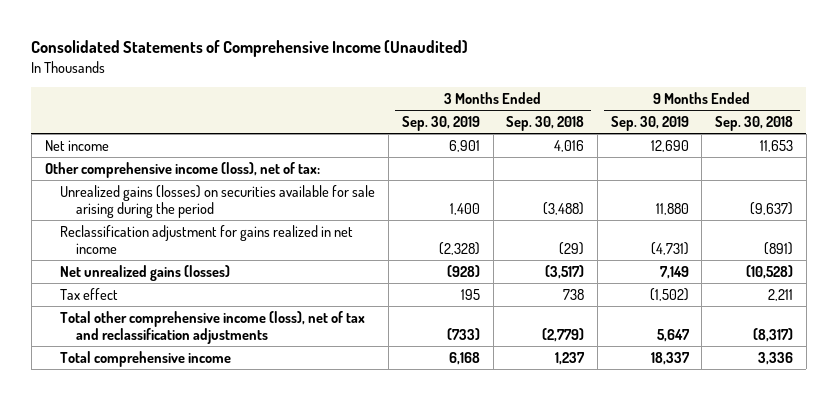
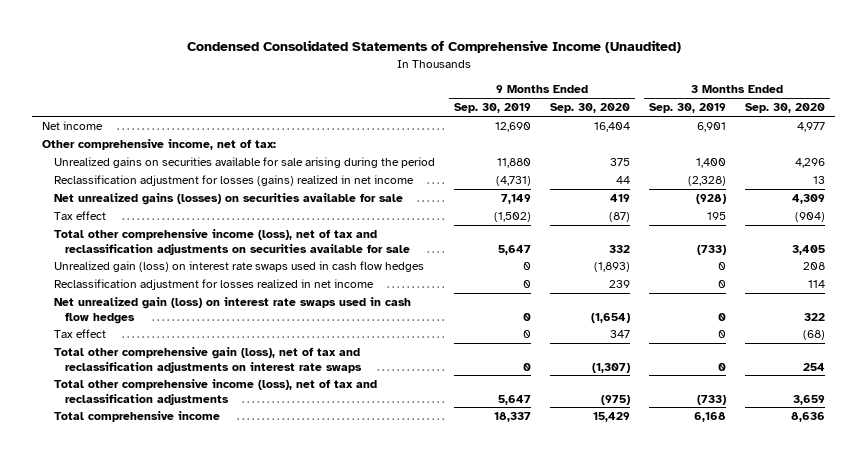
- Consolidated Statements of Comprehensive Income (Unaudited)
+ Condensed Consolidated Statements of Comprehensive Income (Unaudited)
- | 3 Months Ended Sep. 30, 2019 | 3 Months Ended Sep. 30, 2018 | 9 Months Ended Sep. 30, 2019 | 9 Months Ended Sep. 30, 2018
+ | 9 Months Ended Sep. 30, 2019 | 9 Months Ended Sep. 30, 2020 | 3 Months Ended Sep. 30, 2019 | 3 Months Ended Sep. 30, 2020
- Other comprehensive income (loss), net of tax:
- Unrealized gains (losses) on securities available for sale arising during the period | 1,400 | (3,488) | 11,880 | (9,637)
- Reclassification adjustment for gains realized in net income | (2,328) | (29) | (4,731) | (891)
- Net unrealized gains (losses) | (928) | (3,517) | 7,149 | (10,528)
+ Other comprehensive income, net of tax:
+ Unrealized gains on securities available for sale arising during the period | 11,880 | 375 | 1,400 | 4,296
+ Reclassification adjustment for losses (gains) realized in net income | (4,731) | 44 | (2,328) | 13
+ Net unrealized gains (losses) on securities available for sale | 7,149 | 419 | (928) | 4,309
+ Total other comprehensive income (loss), net of tax and reclassification adjustments on securities available for sale | 5,647 | 332 | (733) | 3,405
+ Unrealized gain (loss) on interest rate swaps used in cash flow hedges | 0 | (1,893) | 0 | 208
+ Reclassification adjustment for losses realized in net income | 0 | 239 | 0 | 114
+ Net unrealized gain (loss) on interest rate swaps used in cash flow hedges | 0 | (1,654) | 0 | 322
+ Tax effect | 0 | 347 | 0 | (68)
+ Total other comprehensive gain (loss), net of tax and reclassification adjustments on interest rate swaps | 0 | (1,307) | 0 | 254

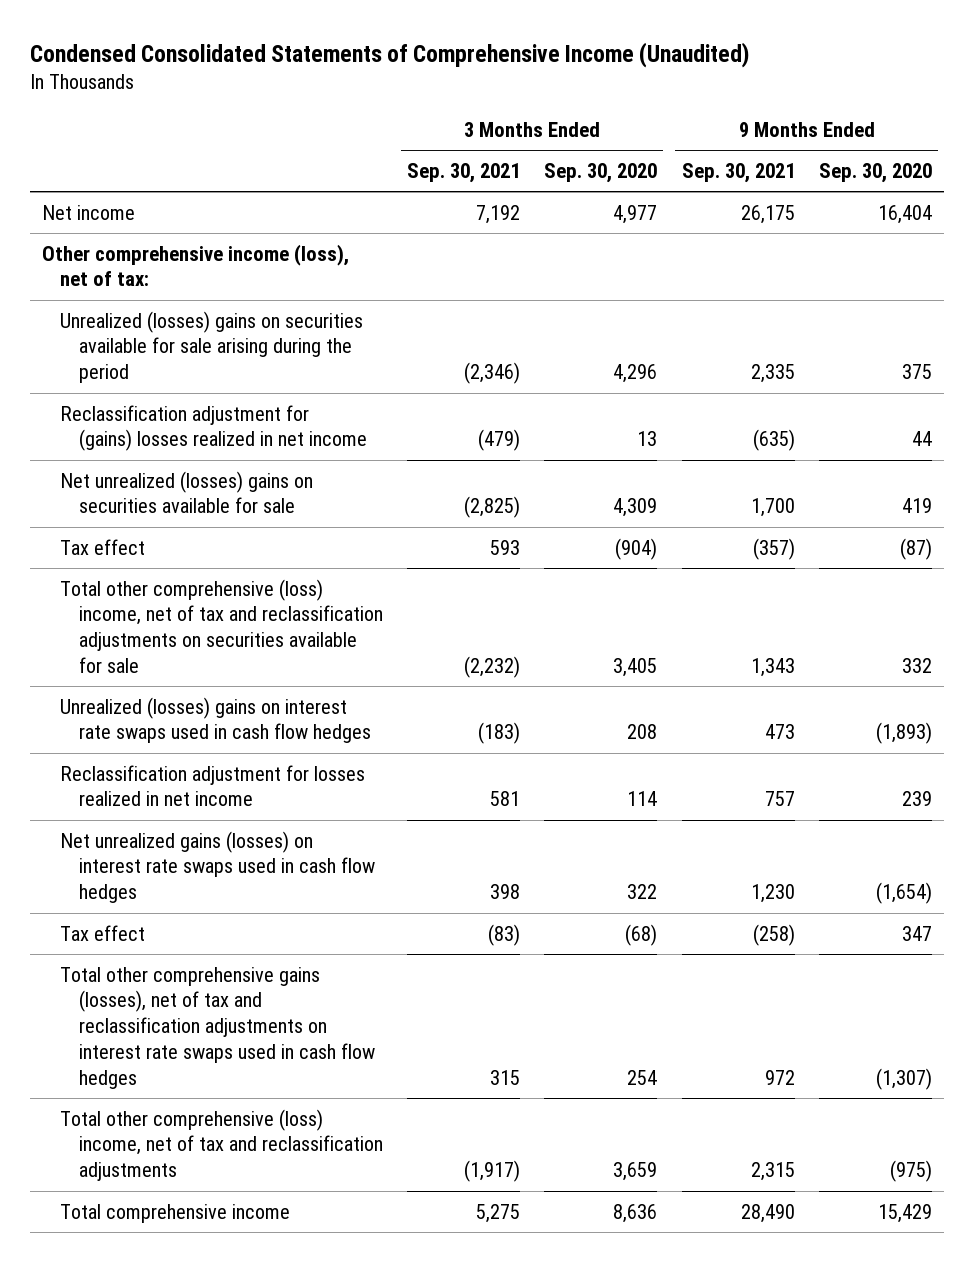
- | 9 Months Ended Sep. 30, 2019 | 9 Months Ended Sep. 30, 2020 | 3 Months Ended Sep. 30, 2019 | 3 Months Ended Sep. 30, 2020
+ | 3 Months Ended Sep. 30, 2021 | 3 Months Ended Sep. 30, 2020 | 9 Months Ended Sep. 30, 2021 | 9 Months Ended Sep. 30, 2020
- Other comprehensive income, net of tax:
- Unrealized gains on securities available for sale arising during the period | 11,880 | 375 | 1,400 | 4,296
- Reclassification adjustment for losses (gains) realized in net income | (4,731) | 44 | (2,328) | 13
- Net unrealized gains (losses) on securities available for sale | 7,149 | 419 | (928) | 4,309
+ Other comprehensive income (loss), net of tax:
+ Unrealized (losses) gains on securities available for sale arising during the period | (2,346) | 4,296 | 2,335 | 375
+ Reclassification adjustment for (gains) losses realized in net income | (479) | 13 | (635) | 44
+ Net unrealized (losses) gains on securities available for sale | (2,825) | 4,309 | 1,700 | 419
- Total other comprehensive income (loss), net of tax and reclassification adjustments on securities available for sale | 5,647 | 332 | (733) | 3,405
- Unrealized gain (loss) on interest rate swaps used in cash flow hedges | 0 | (1,893) | 0 | 208
+ Total other comprehensive (loss) income, net of tax and reclassification adjustments on securities available for sale | (2,232) | 3,405 | 1,343 | 332
+ Unrealized (losses) gains on interest rate swaps used in cash flow hedges | (183) | 208 | 473 | (1,893)
- Net unrealized gain (loss) on interest rate swaps used in cash flow hedges | 0 | (1,654) | 0 | 322
+ Net unrealized gains (losses) on interest rate swaps used in cash flow hedges | 398 | 322 | 1,230 | (1,654)
- Total other comprehensive gain (loss), net of tax and reclassification adjustments on interest rate swaps | 0 | (1,307) | 0 | 254
- Total other comprehensive income (loss), net of tax and reclassification adjustments | 5,647 | (975) | (733) | 3,659
+ Total other comprehensive gains (losses), net of tax and reclassification adjustments on interest rate swaps used in cash flow hedges | 315 | 254 | 972 | (1,307)
+ Total other comprehensive (loss) income, net of tax and reclassification adjustments | (1,917) | 3,659 | 2,315 | (975)

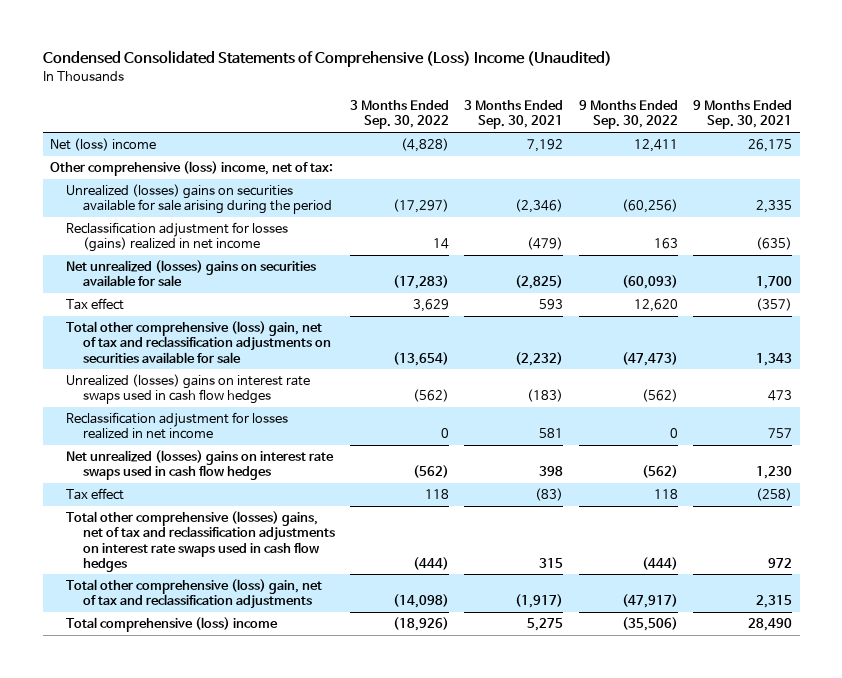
- Condensed Consolidated Statements of Comprehensive Income (Unaudited)
+ Condensed Consolidated Statements of Comprehensive (Loss) Income (Unaudited)
- | 3 Months Ended Sep. 30, 2021 | 3 Months Ended Sep. 30, 2020 | 9 Months Ended Sep. 30, 2021 | 9 Months Ended Sep. 30, 2020
+ | 3 Months Ended Sep. 30, 2022 | 3 Months Ended Sep. 30, 2021 | 9 Months Ended Sep. 30, 2022 | 9 Months Ended Sep. 30, 2021
- Net income | 7,192 | 4,977 | 26,175 | 16,404
- Other comprehensive income (loss), net of tax:
+ Net (loss) income | (4,828) | 7,192 | 12,411 | 26,175
+ Other comprehensive (loss) income, net of tax:
- Reclassification adjustment for (gains) losses realized in net income | (479) | 13 | (635) | 44
+ Reclassification adjustment for losses (gains) realized in net income | 14 | (479) | 163 | (635)
- Total other comprehensive (loss) income, net of tax and reclassification adjustments on securities available for sale | (2,232) | 3,405 | 1,343 | 332
+ Total other comprehensive (loss) gain, net of tax and reclassification adjustments on securities available for sale | (13,654) | (2,232) | (47,473) | 1,343
- Net unrealized gains (losses) on interest rate swaps used in cash flow hedges | 398 | 322 | 1,230 | (1,654)
+ Net unrealized (losses) gains on interest rate swaps used in cash flow hedges | (562) | 398 | (562) | 1,230
- Total other comprehensive gains (losses), net of tax and reclassification adjustments on interest rate swaps used in cash flow hedges | 315 | 254 | 972 | (1,307)
- Total other comprehensive (loss) income, net of tax and reclassification adjustments | (1,917) | 3,659 | 2,315 | (975)
- Total comprehensive income | 5,275 | 8,636 | 28,490 | 15,429
+ Total other comprehensive (losses) gains, net of tax and reclassification adjustments on interest rate swaps used in cash flow hedges | (444) | 315 | (444) | 972
+ Total other comprehensive (loss) gain, net of tax and reclassification adjustments | (14,098) | (1,917) | (47,917) | 2,315
+ Total comprehensive (loss) income | (18,926) | 5,275 | (35,506) | 28,490

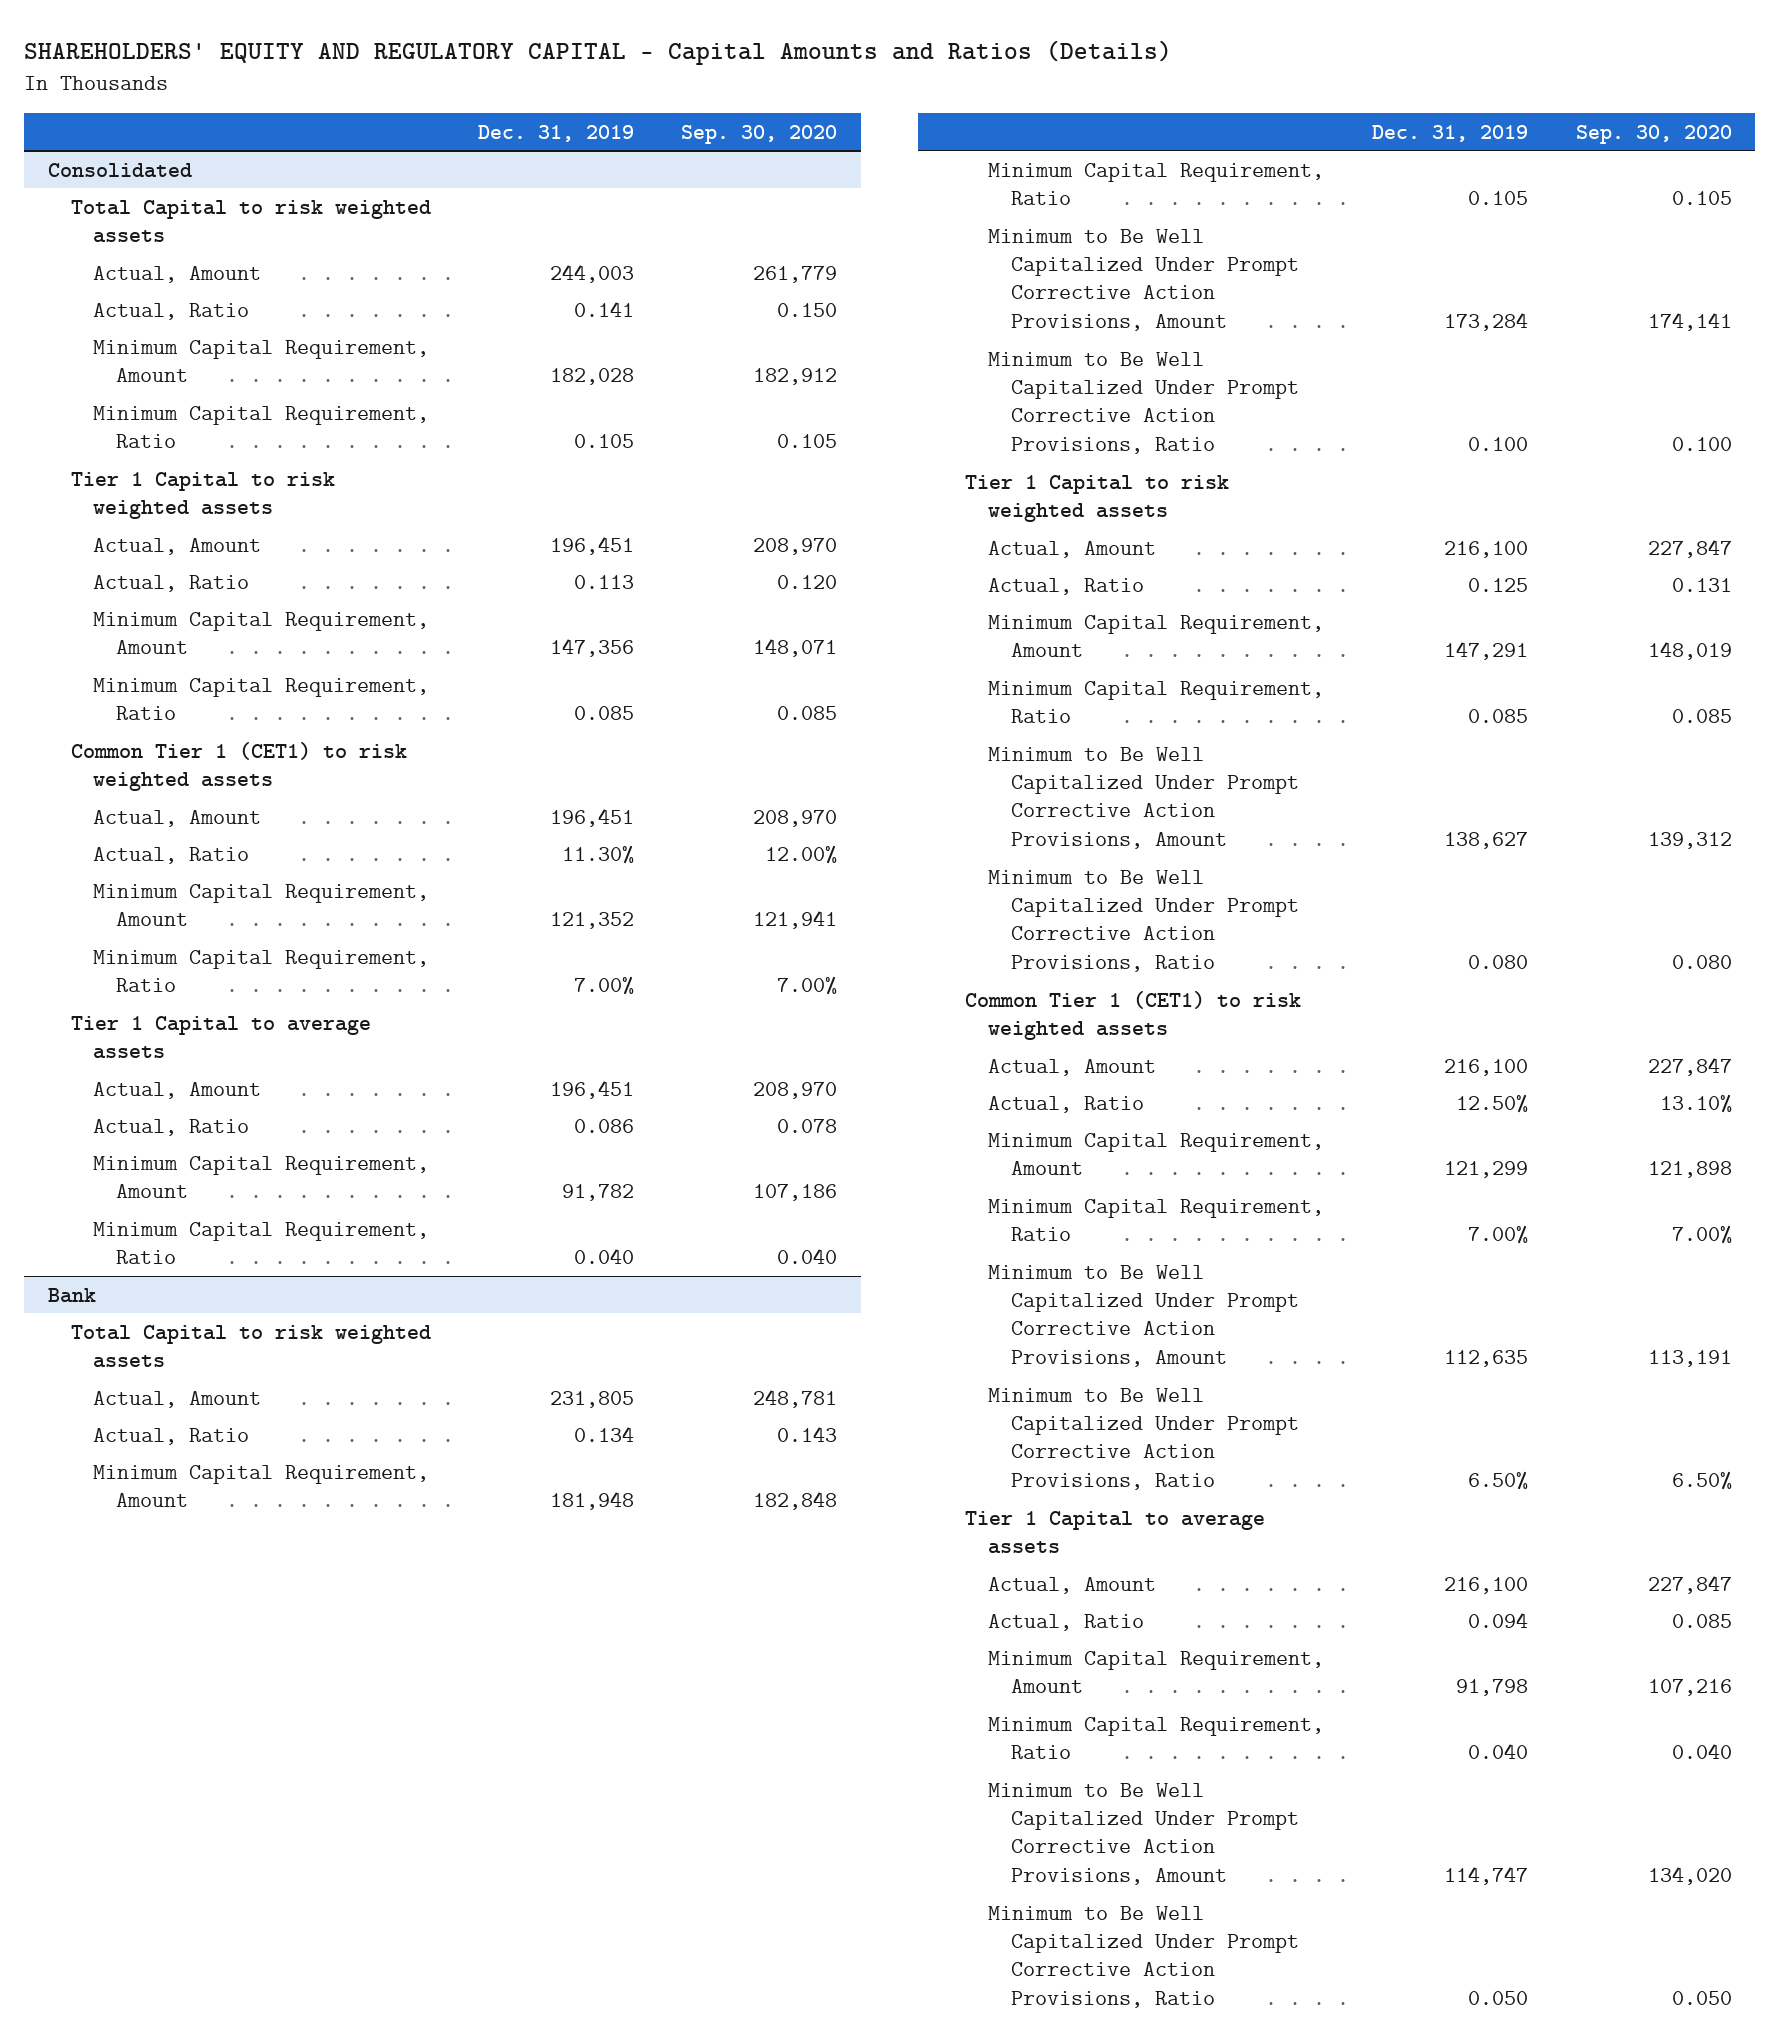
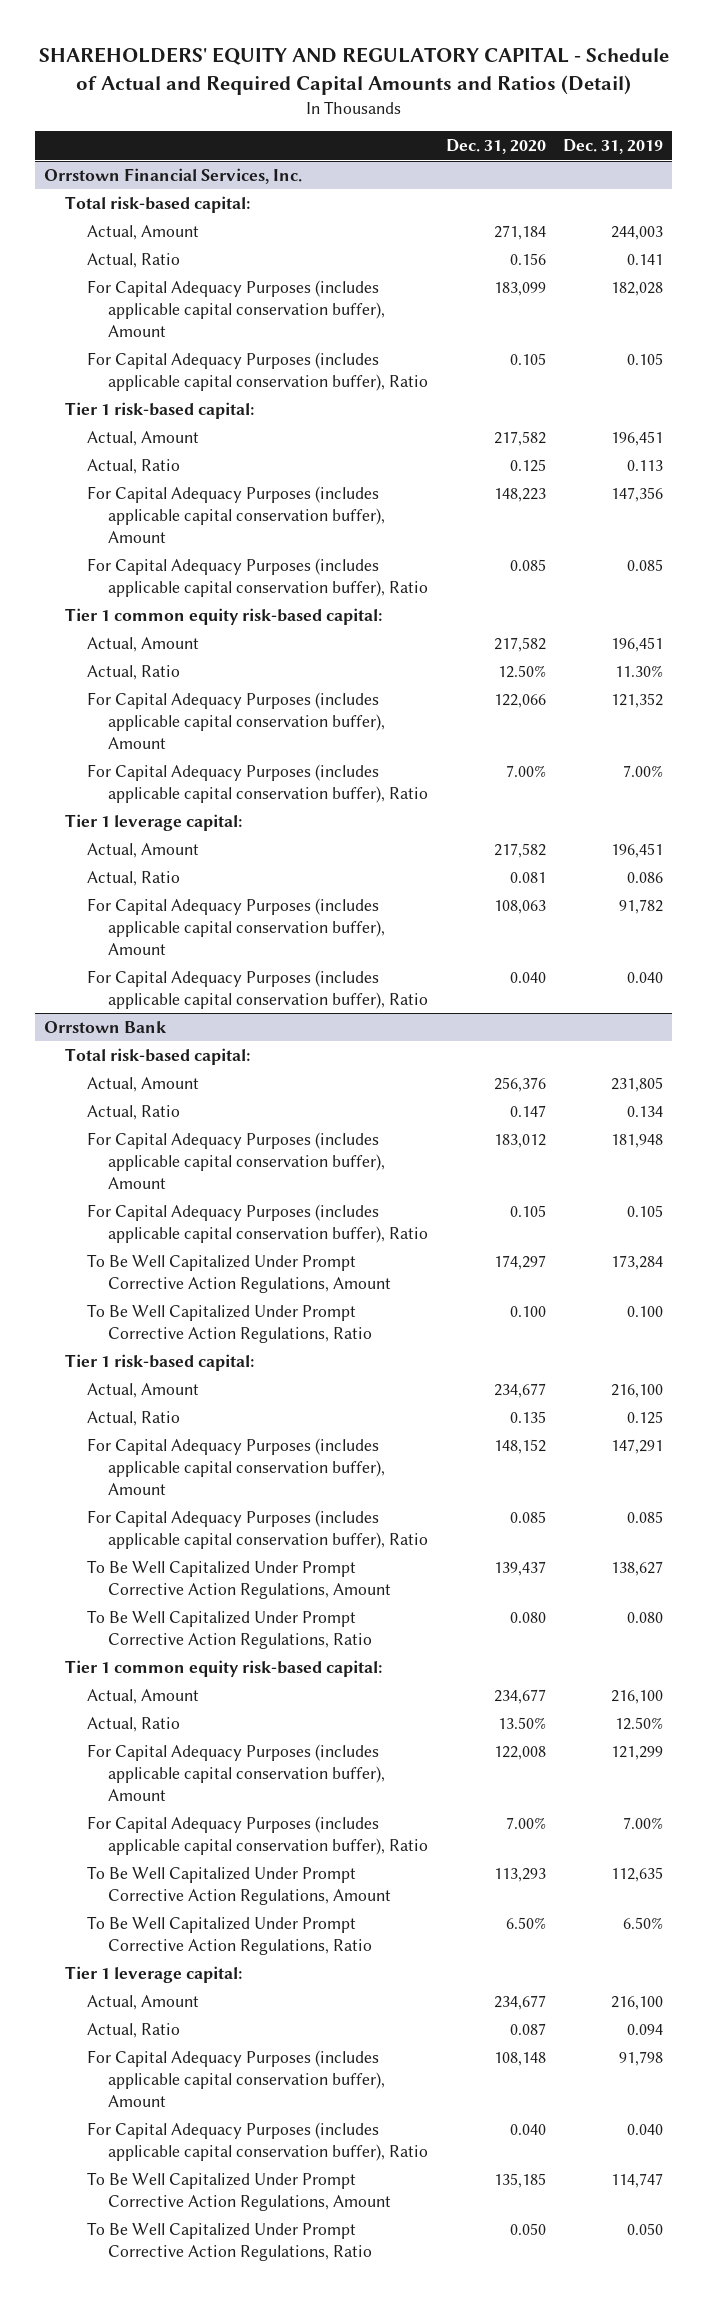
- SHAREHOLDERS' EQUITY AND REGULATORY CAPITAL - Capital Amounts and Ratios (Details)
+ SHAREHOLDERS' EQUITY AND REGULATORY CAPITAL - Schedule of Actual and Required Capital Amounts and Ratios (Detail)
- | Dec. 31, 2019 | Sep. 30, 2020
+ | Dec. 31, 2020 | Dec. 31, 2019
- Consolidated
- Total Capital to risk weighted assets
+ Orrstown Financial Services, Inc.
+ Total risk-based capital:
- Minimum Capital Requirement, Amount | 182,028 | 182,912
- Minimum Capital Requirement, Ratio | 0.105 | 0.105
- Tier 1 Capital to risk weighted assets
+ For Capital Adequacy Purposes (includes applicable capital conservation buffer), Amount | 183,099 | 182,028
+ For Capital Adequacy Purposes (includes applicable capital conservation buffer), Ratio | 0.105 | 0.105
+ Tier 1 risk-based capital:
- Minimum Capital Requirement, Amount | 147,356 | 148,071
- Minimum Capital Requirement, Ratio | 0.085 | 0.085
- Common Tier 1 (CET1) to risk weighted assets
+ For Capital Adequacy Purposes (includes applicable capital conservation buffer), Amount | 148,223 | 147,356
+ For Capital Adequacy Purposes (includes applicable capital conservation buffer), Ratio | 0.085 | 0.085
+ Tier 1 common equity risk-based capital:
- Minimum Capital Requirement, Amount | 121,352 | 121,941
- Minimum Capital Requirement, Ratio | 7.00% | 7.00%
- Tier 1 Capital to average assets
+ For Capital Adequacy Purposes (includes applicable capital conservation buffer), Amount | 122,066 | 121,352
+ For Capital Adequacy Purposes (includes applicable capital conservation buffer), Ratio | 7.00% | 7.00%
+ Tier 1 leverage capital:
- Minimum Capital Requirement, Amount | 91,782 | 107,186
- Minimum Capital Requirement, Ratio | 0.040 | 0.040
- Bank
- Total Capital to risk weighted assets
+ For Capital Adequacy Purposes (includes applicable capital conservation buffer), Amount | 108,063 | 91,782
+ For Capital Adequacy Purposes (includes applicable capital conservation buffer), Ratio | 0.040 | 0.040
+ Orrstown Bank
+ Total risk-based capital:
- Minimum Capital Requirement, Amount | 181,948 | 182,848
- Minimum Capital Requirement, Ratio | 0.105 | 0.105
- Minimum to Be Well Capitalized Under Prompt Corrective Action Provisions, Amount | 173,284 | 174,141
- Minimum to Be Well Capitalized Under Prompt Corrective Action Provisions, Ratio | 0.100 | 0.100
- Tier 1 Capital to risk weighted assets
+ For Capital Adequacy Purposes (includes applicable capital conservation buffer), Amount | 183,012 | 181,948
+ For Capital Adequacy Purposes (includes applicable capital conservation buffer), Ratio | 0.105 | 0.105
+ To Be Well Capitalized Under Prompt Corrective Action Regulations, Amount | 174,297 | 173,284
+ To Be Well Capitalized Under Prompt Corrective Action Regulations, Ratio | 0.100 | 0.100
+ Tier 1 risk-based capital:
- Minimum Capital Requirement, Amount | 147,291 | 148,019
- Minimum Capital Requirement, Ratio | 0.085 | 0.085
- Minimum to Be Well Capitalized Under Prompt Corrective Action Provisions, Amount | 138,627 | 139,312
- Minimum to Be Well Capitalized Under Prompt Corrective Action Provisions, Ratio | 0.080 | 0.080
- Common Tier 1 (CET1) to risk weighted assets
+ For Capital Adequacy Purposes (includes applicable capital conservation buffer), Amount | 148,152 | 147,291
+ For Capital Adequacy Purposes (includes applicable capital conservation buffer), Ratio | 0.085 | 0.085
+ To Be Well Capitalized Under Prompt Corrective Action Regulations, Amount | 139,437 | 138,627
+ To Be Well Capitalized Under Prompt Corrective Action Regulations, Ratio | 0.080 | 0.080
+ Tier 1 common equity risk-based capital:
- Minimum Capital Requirement, Amount | 121,299 | 121,898
- Minimum Capital Requirement, Ratio | 7.00% | 7.00%
- Minimum to Be Well Capitalized Under Prompt Corrective Action Provisions, Amount | 112,635 | 113,191
- Minimum to Be Well Capitalized Under Prompt Corrective Action Provisions, Ratio | 6.50% | 6.50%
- Tier 1 Capital to average assets
+ For Capital Adequacy Purposes (includes applicable capital conservation buffer), Amount | 122,008 | 121,299
+ For Capital Adequacy Purposes (includes applicable capital conservation buffer), Ratio | 7.00% | 7.00%
+ To Be Well Capitalized Under Prompt Corrective Action Regulations, Amount | 113,293 | 112,635
+ To Be Well Capitalized Under Prompt Corrective Action Regulations, Ratio | 6.50% | 6.50%
+ Tier 1 leverage capital:
- Minimum Capital Requirement, Amount | 91,798 | 107,216
- Minimum Capital Requirement, Ratio | 0.040 | 0.040
- Minimum to Be Well Capitalized Under Prompt Corrective Action Provisions, Amount | 114,747 | 134,020
- Minimum to Be Well Capitalized Under Prompt Corrective Action Provisions, Ratio | 0.050 | 0.050
+ For Capital Adequacy Purposes (includes applicable capital conservation buffer), Amount | 108,148 | 91,798
+ For Capital Adequacy Purposes (includes applicable capital conservation buffer), Ratio | 0.040 | 0.040
+ To Be Well Capitalized Under Prompt Corrective Action Regulations, Amount | 135,185 | 114,747
+ To Be Well Capitalized Under Prompt Corrective Action Regulations, Ratio | 0.050 | 0.050

